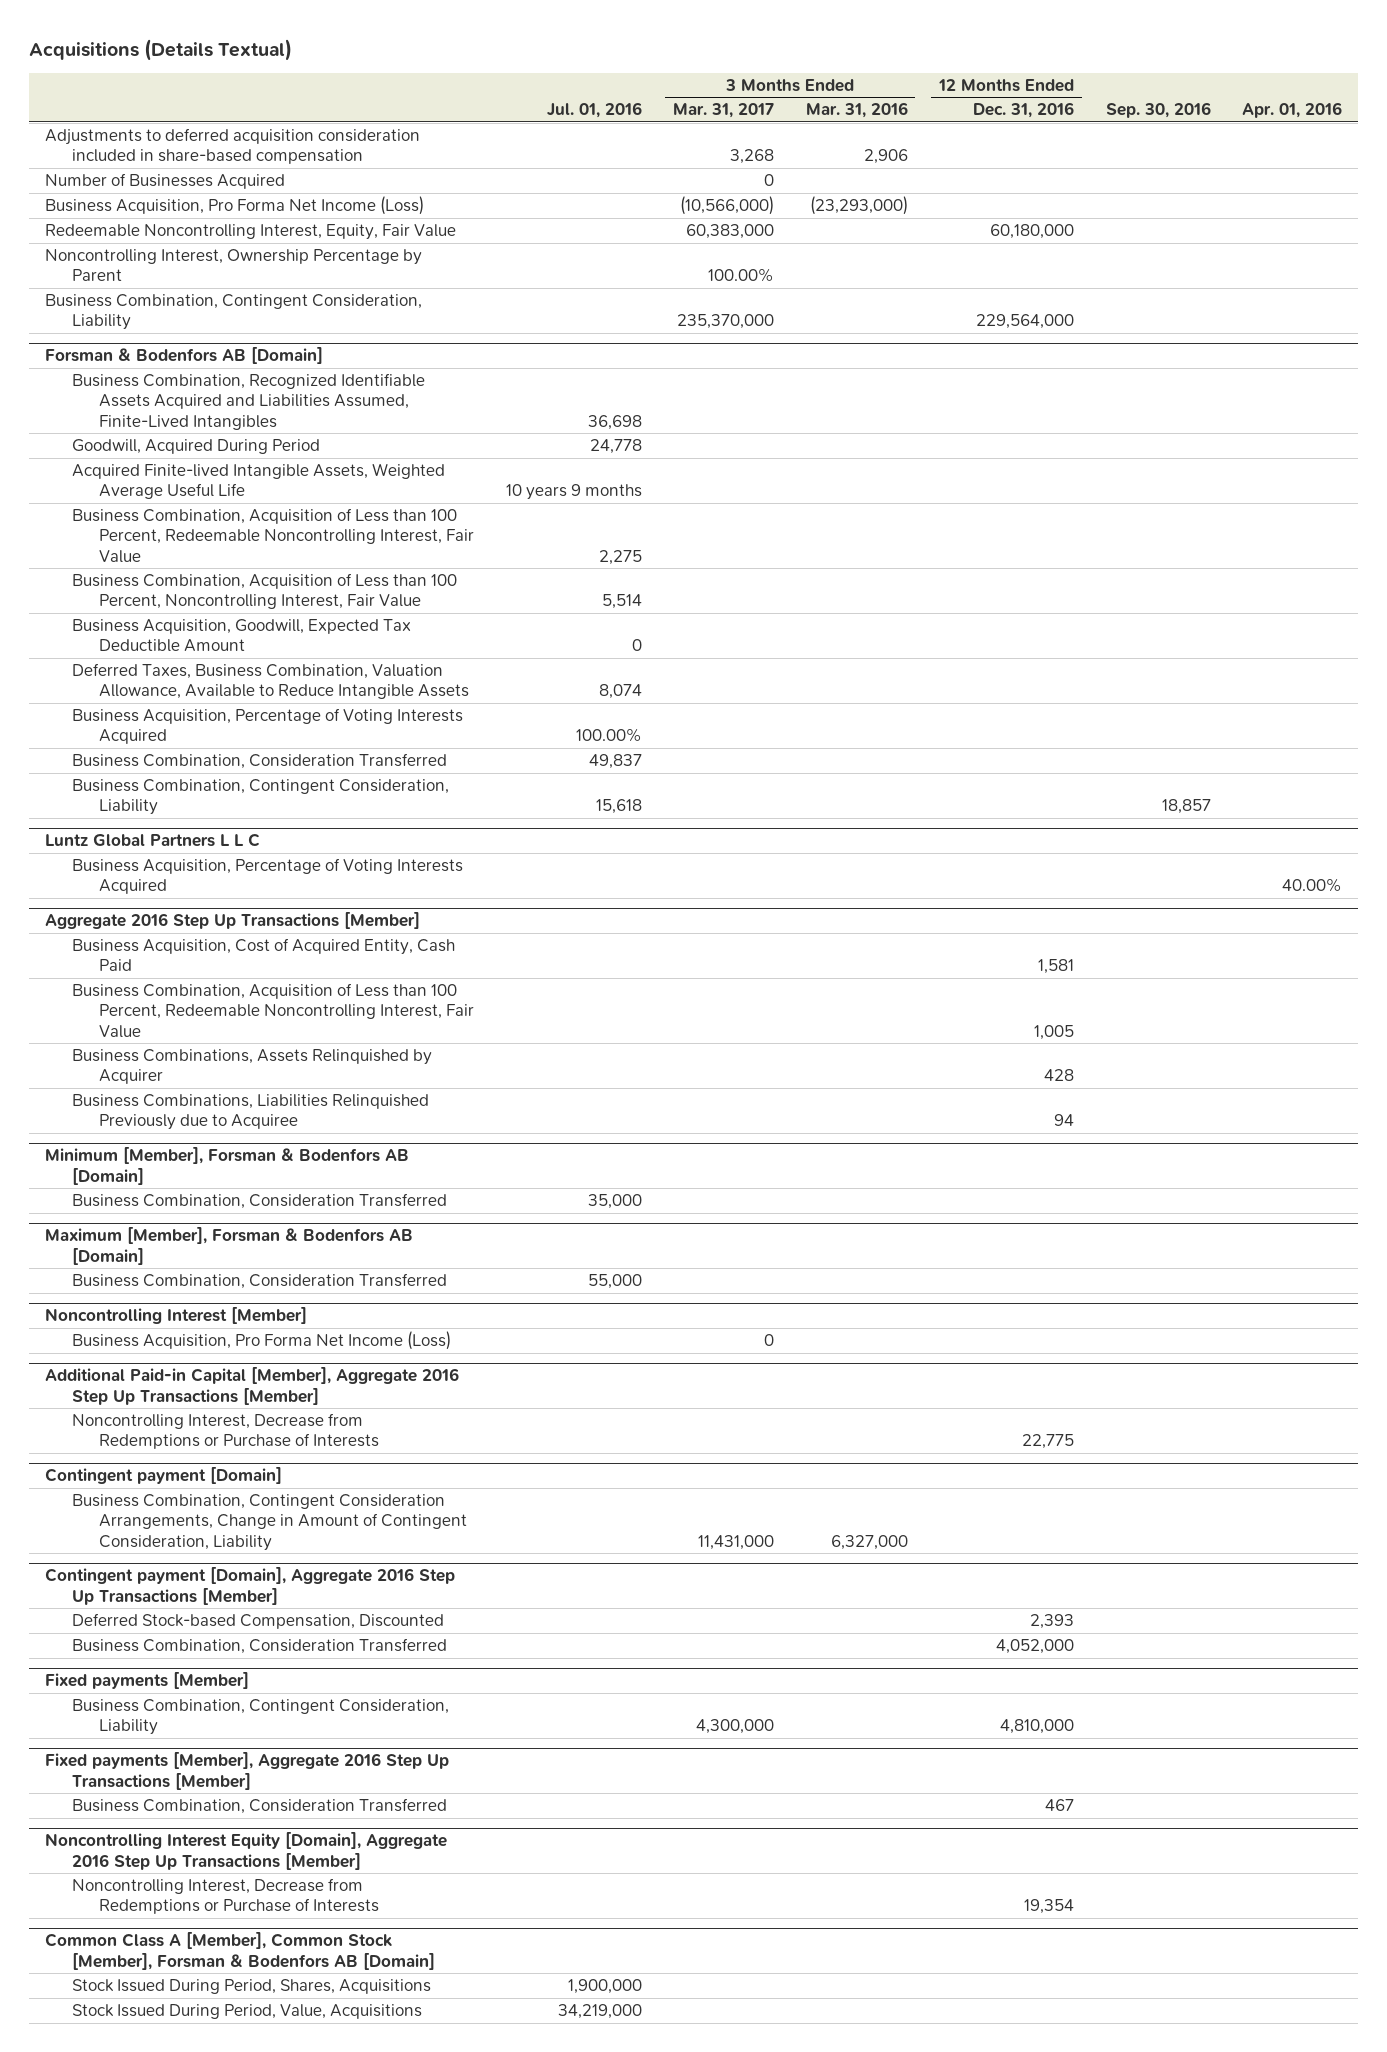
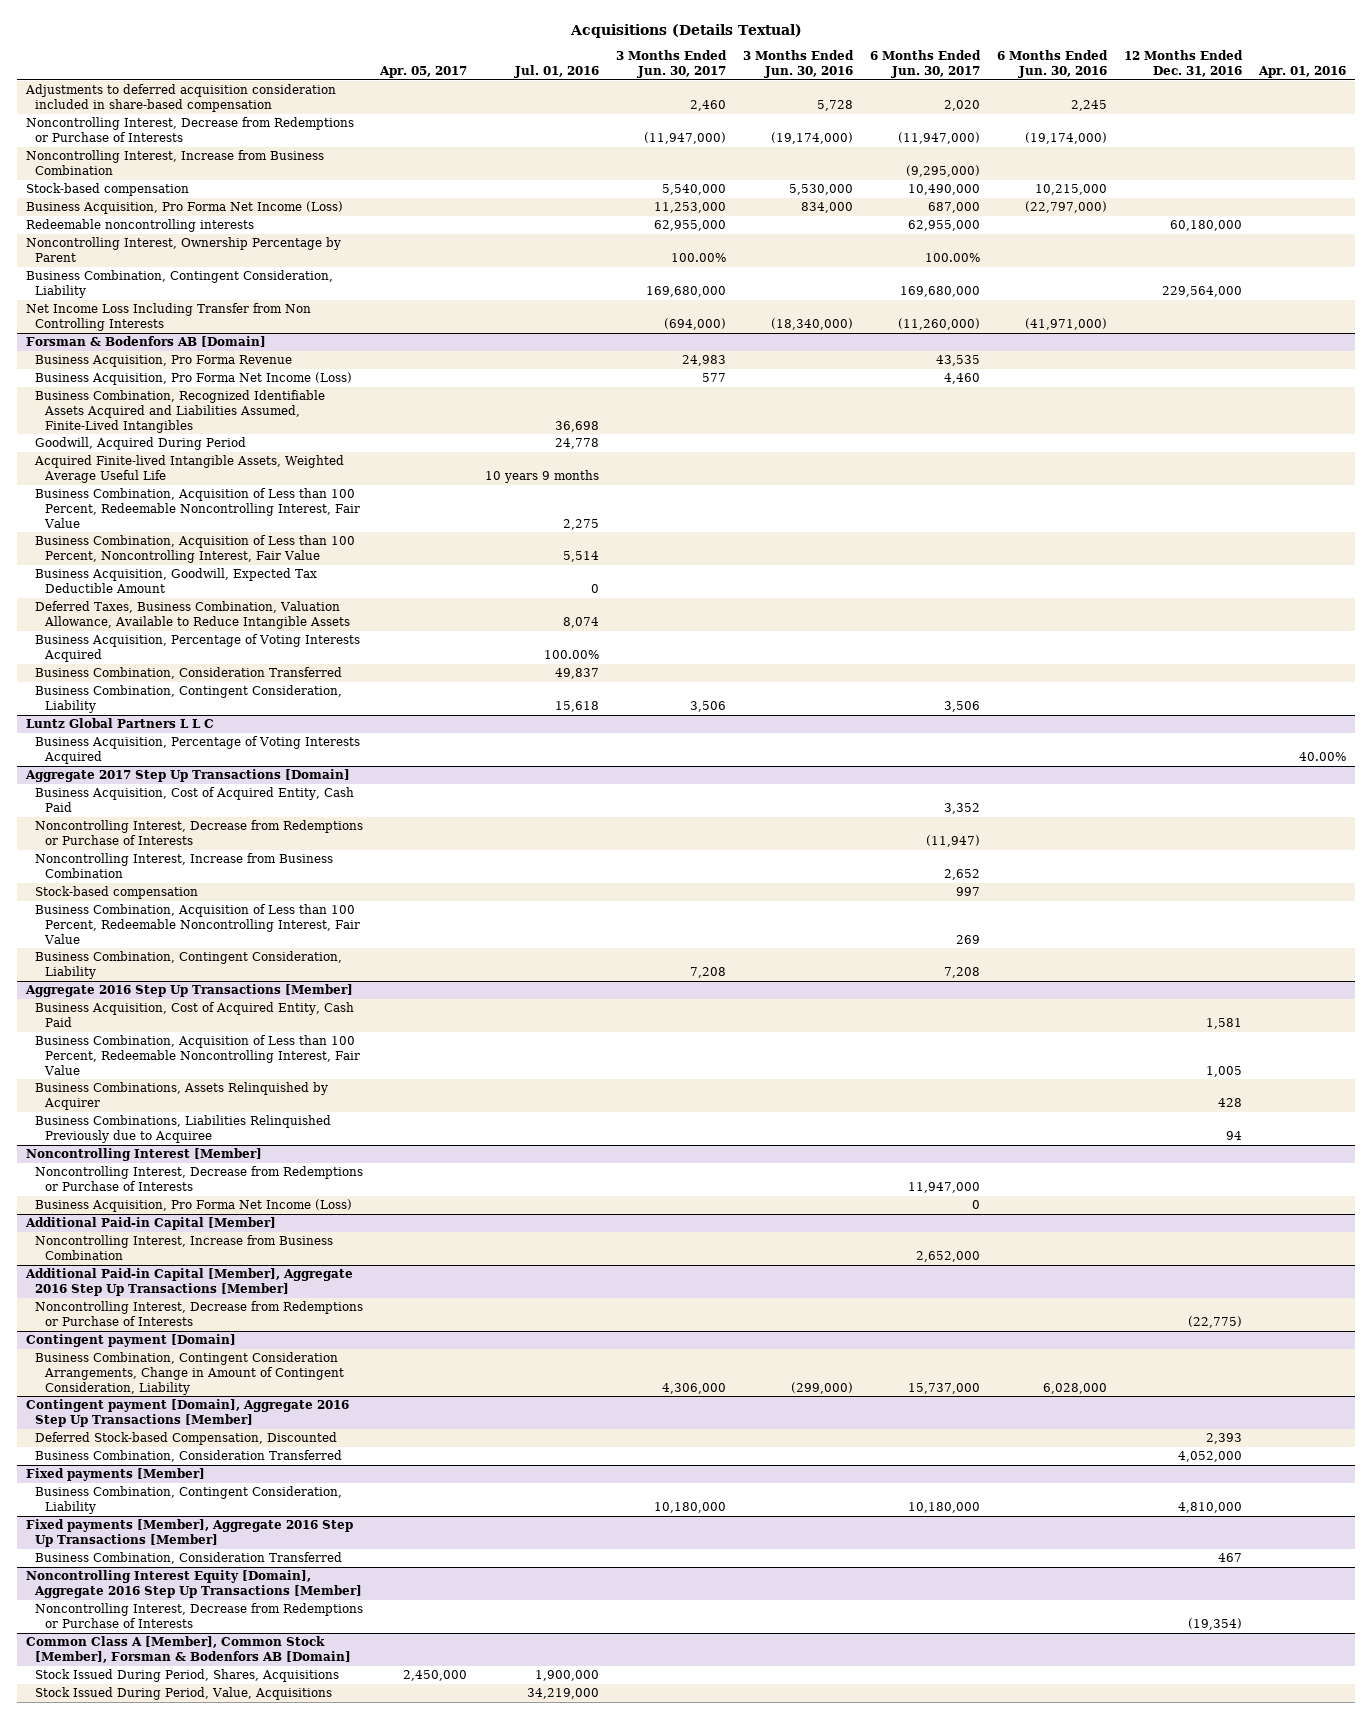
- | Jul. 01, 2016 | 3 Months Ended Mar. 31, 2017 | 3 Months Ended Mar. 31, 2016 | 12 Months Ended Dec. 31, 2016 | Sep. 30, 2016 | Apr. 01, 2016
+ | Apr. 05, 2017 | Jul. 01, 2016 | 3 Months Ended Jun. 30, 2017 | 3 Months Ended Jun. 30, 2016 | 6 Months Ended Jun. 30, 2017 | 6 Months Ended Jun. 30, 2016 | 12 Months Ended Dec. 31, 2016 | Apr. 01, 2016
- Number of Businesses Acquired | | 0 | | | |
+ Noncontrolling Interest, Decrease from Redemptions or Purchase of Interests | | | (11,947,000) | (19,174,000) | (11,947,000) | (19,174,000) | |
+ Noncontrolling Interest, Increase from Business Combination | | | | | (9,295,000) | | |
+ Stock-based compensation | | | 5,540,000 | 5,530,000 | 10,490,000 | 10,215,000 | |
- Redeemable Noncontrolling Interest, Equity, Fair Value | | 60,383,000 | | 60,180,000 | |
+ Redeemable noncontrolling interests | | | 62,955,000 | | 62,955,000 | | 60,180,000 |
+ Net Income Loss Including Transfer from Non Controlling Interests | | | (694,000) | (18,340,000) | (11,260,000) | (41,971,000) | |
@ Forsman & Bodenfors AB [Domain]
+ Business Acquisition, Pro Forma Revenue | | | 24,983 | | 43,535 | | |
+ Business Acquisition, Pro Forma Net Income (Loss) | | | 577 | | 4,460 | | |
+ Aggregate 2017 Step Up Transactions [Domain]
+ Business Acquisition, Cost of Acquired Entity, Cash Paid | | | | | 3,352 | | |
+ Noncontrolling Interest, Decrease from Redemptions or Purchase of Interests | | | | | (11,947) | | |
+ Noncontrolling Interest, Increase from Business Combination | | | | | 2,652 | | |
+ Stock-based compensation | | | | | 997 | | |
+ Business Combination, Acquisition of Less than 100 Percent, Redeemable Noncontrolling Interest, Fair Value | | | | | 269 | | |
+ Business Combination, Contingent Consideration, Liability | | | 7,208 | | 7,208 | | |
- Minimum [Member], Forsman & Bodenfors AB [Domain]
- Business Combination, Consideration Transferred | 35,000 | | | | |
- Maximum [Member], Forsman & Bodenfors AB [Domain]
- Business Combination, Consideration Transferred | 55,000 | | | | |
@ Noncontrolling Interest [Member]
+ Noncontrolling Interest, Decrease from Redemptions or Purchase of Interests | | | | | 11,947,000 | | |
+ Additional Paid-in Capital [Member]
+ Noncontrolling Interest, Increase from Business Combination | | | | | 2,652,000 | | |
@ Additional Paid-in Capital [Member], Aggregate 2016 Step Up Transactions [Member]
- Noncontrolling Interest, Decrease from Redemptions or Purchase of Interests | | | | 22,775 | |
+ Noncontrolling Interest, Decrease from Redemptions or Purchase of Interests | | | | | | | (22,775) |
@ Noncontrolling Interest Equity [Domain], Aggregate 2016 Step Up Transactions [Member]
- Noncontrolling Interest, Decrease from Redemptions or Purchase of Interests | | | | 19,354 | |
+ Noncontrolling Interest, Decrease from Redemptions or Purchase of Interests | | | | | | | (19,354) |

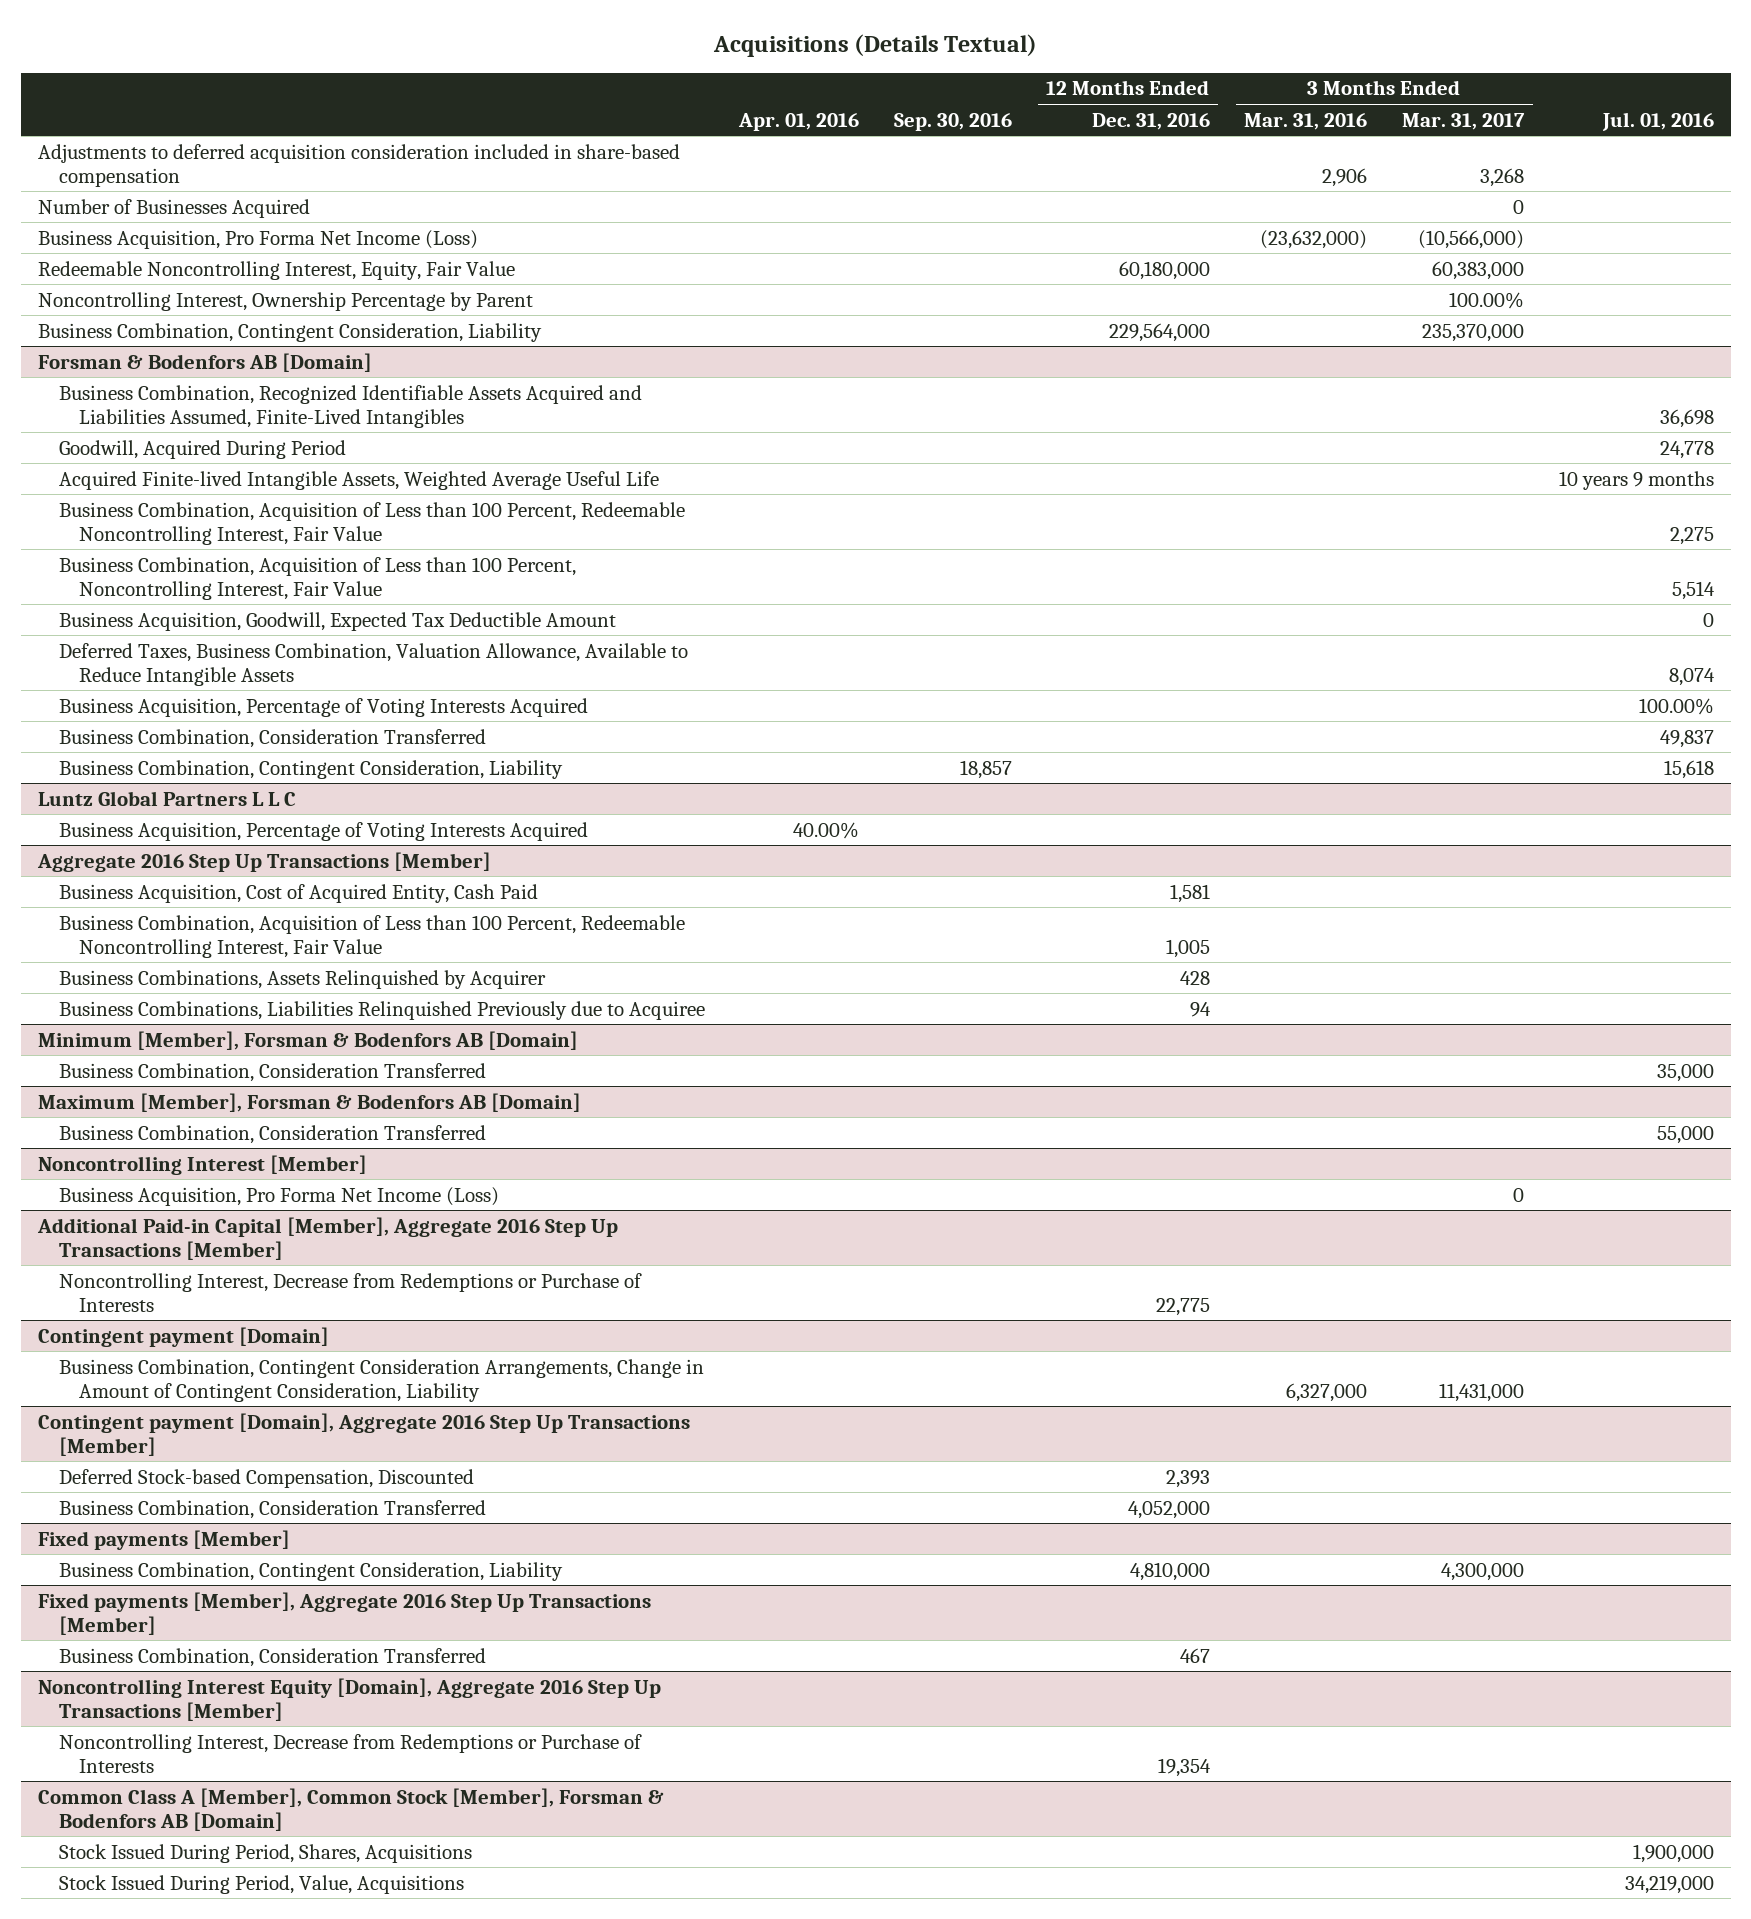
- | Apr. 05, 2017 | Jul. 01, 2016 | 3 Months Ended Jun. 30, 2017 | 3 Months Ended Jun. 30, 2016 | 6 Months Ended Jun. 30, 2017 | 6 Months Ended Jun. 30, 2016 | 12 Months Ended Dec. 31, 2016 | Apr. 01, 2016
+ | Apr. 01, 2016 | Sep. 30, 2016 | 12 Months Ended Dec. 31, 2016 | 3 Months Ended Mar. 31, 2016 | 3 Months Ended Mar. 31, 2017 | Jul. 01, 2016
- Noncontrolling Interest, Decrease from Redemptions or Purchase of Interests | | | (11,947,000) | (19,174,000) | (11,947,000) | (19,174,000) | |
- Noncontrolling Interest, Increase from Business Combination | | | | | (9,295,000) | | |
- Stock-based compensation | | | 5,540,000 | 5,530,000 | 10,490,000 | 10,215,000 | |
+ Number of Businesses Acquired | | | | | 0 |
- Redeemable noncontrolling interests | | | 62,955,000 | | 62,955,000 | | 60,180,000 |
+ Redeemable Noncontrolling Interest, Equity, Fair Value | | | 60,180,000 | | 60,383,000 |
- Net Income Loss Including Transfer from Non Controlling Interests | | | (694,000) | (18,340,000) | (11,260,000) | (41,971,000) | |
@ Forsman & Bodenfors AB [Domain]
- Business Acquisition, Pro Forma Revenue | | | 24,983 | | 43,535 | | |
- Business Acquisition, Pro Forma Net Income (Loss) | | | 577 | | 4,460 | | |
- Aggregate 2017 Step Up Transactions [Domain]
- Business Acquisition, Cost of Acquired Entity, Cash Paid | | | | | 3,352 | | |
- Noncontrolling Interest, Decrease from Redemptions or Purchase of Interests | | | | | (11,947) | | |
- Noncontrolling Interest, Increase from Business Combination | | | | | 2,652 | | |
- Stock-based compensation | | | | | 997 | | |
- Business Combination, Acquisition of Less than 100 Percent, Redeemable Noncontrolling Interest, Fair Value | | | | | 269 | | |
- Business Combination, Contingent Consideration, Liability | | | 7,208 | | 7,208 | | |
+ Minimum [Member], Forsman & Bodenfors AB [Domain]
+ Business Combination, Consideration Transferred | | | | | | 35,000
+ Maximum [Member], Forsman & Bodenfors AB [Domain]
+ Business Combination, Consideration Transferred | | | | | | 55,000
@ Noncontrolling Interest [Member]
- Noncontrolling Interest, Decrease from Redemptions or Purchase of Interests | | | | | 11,947,000 | | |
- Additional Paid-in Capital [Member]
- Noncontrolling Interest, Increase from Business Combination | | | | | 2,652,000 | | |
@ Additional Paid-in Capital [Member], Aggregate 2016 Step Up Transactions [Member]
- Noncontrolling Interest, Decrease from Redemptions or Purchase of Interests | | | | | | | (22,775) |
+ Noncontrolling Interest, Decrease from Redemptions or Purchase of Interests | | | 22,775 | | |
@ Noncontrolling Interest Equity [Domain], Aggregate 2016 Step Up Transactions [Member]
- Noncontrolling Interest, Decrease from Redemptions or Purchase of Interests | | | | | | | (19,354) |
+ Noncontrolling Interest, Decrease from Redemptions or Purchase of Interests | | | 19,354 | | |

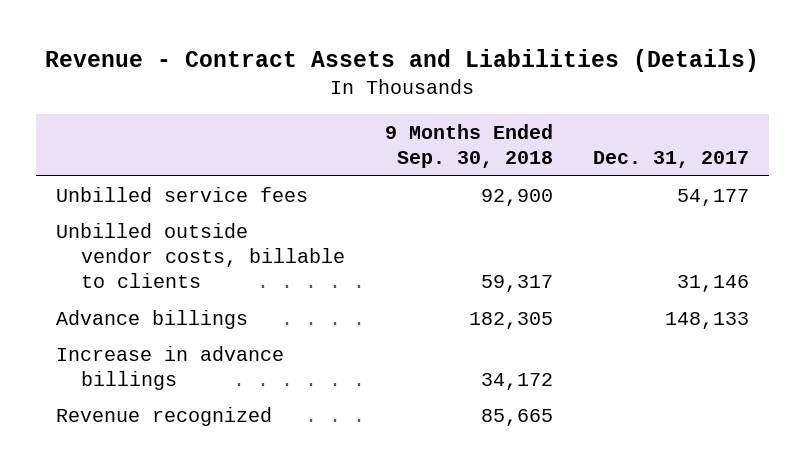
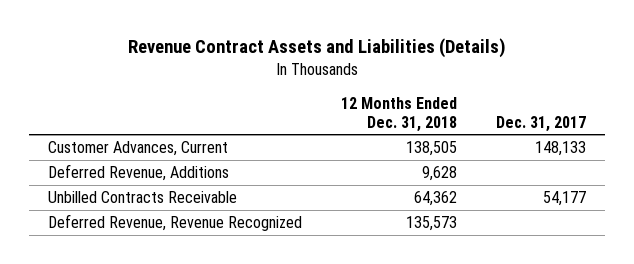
- Revenue - Contract Assets and Liabilities (Details)
+ Revenue Contract Assets and Liabilities (Details)
- | 9 Months Ended Sep. 30, 2018 | Dec. 31, 2017
+ | 12 Months Ended Dec. 31, 2018 | Dec. 31, 2017
- Unbilled service fees | 92,900 | 54,177
- Unbilled outside vendor costs, billable to clients | 59,317 | 31,146
- Advance billings | 182,305 | 148,133
- Increase in advance billings | 34,172 |
- Revenue recognized | 85,665 |
+ Customer Advances, Current | 138,505 | 148,133
+ Deferred Revenue, Additions | 9,628 |
+ Unbilled Contracts Receivable | 64,362 | 54,177
+ Deferred Revenue, Revenue Recognized | 135,573 |

